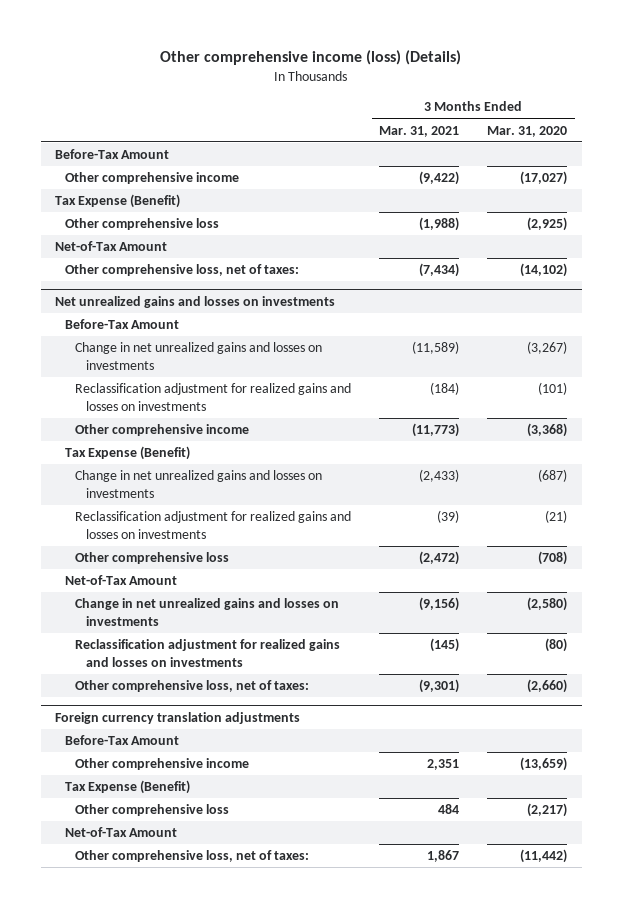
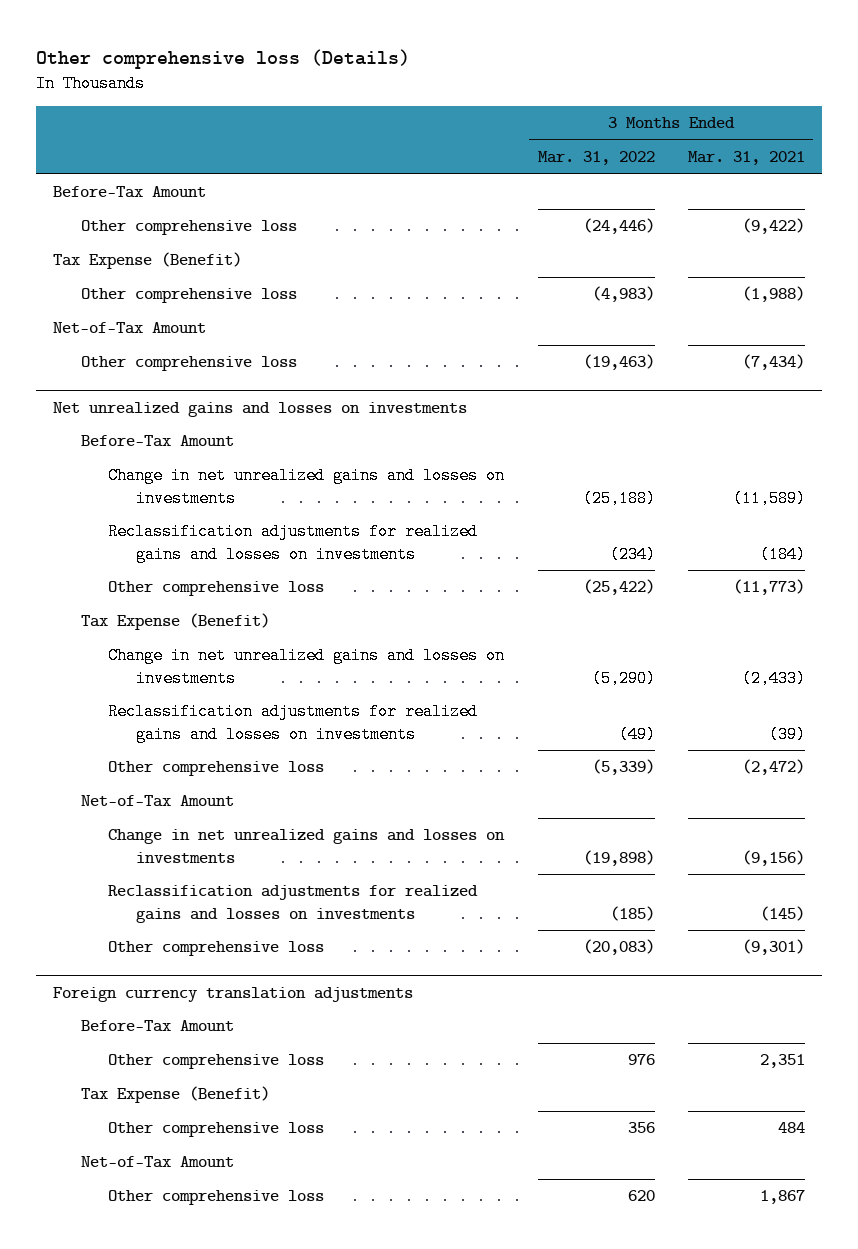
- Other comprehensive income (loss) (Details)
+ Other comprehensive loss (Details)
- | 3 Months Ended Mar. 31, 2021 | 3 Months Ended Mar. 31, 2020
+ | 3 Months Ended Mar. 31, 2022 | 3 Months Ended Mar. 31, 2021
- Other comprehensive income | (9,422) | (17,027)
+ Other comprehensive loss | (24,446) | (9,422)
- Other comprehensive loss, net of taxes: | (7,434) | (14,102)
+ Other comprehensive loss | (19,463) | (7,434)
@ Net unrealized gains and losses on investments
- Reclassification adjustment for realized gains and losses on investments | (184) | (101)
- Other comprehensive income | (11,773) | (3,368)
+ Reclassification adjustments for realized gains and losses on investments | (234) | (184)
+ Other comprehensive loss | (25,422) | (11,773)
- Reclassification adjustment for realized gains and losses on investments | (39) | (21)
+ Reclassification adjustments for realized gains and losses on investments | (49) | (39)
- Reclassification adjustment for realized gains and losses on investments | (145) | (80)
- Other comprehensive loss, net of taxes: | (9,301) | (2,660)
+ Reclassification adjustments for realized gains and losses on investments | (185) | (145)
+ Other comprehensive loss | (20,083) | (9,301)
@ Foreign currency translation adjustments
- Other comprehensive income | 2,351 | (13,659)
+ Other comprehensive loss | 976 | 2,351
- Other comprehensive loss, net of taxes: | 1,867 | (11,442)
+ Other comprehensive loss | 620 | 1,867

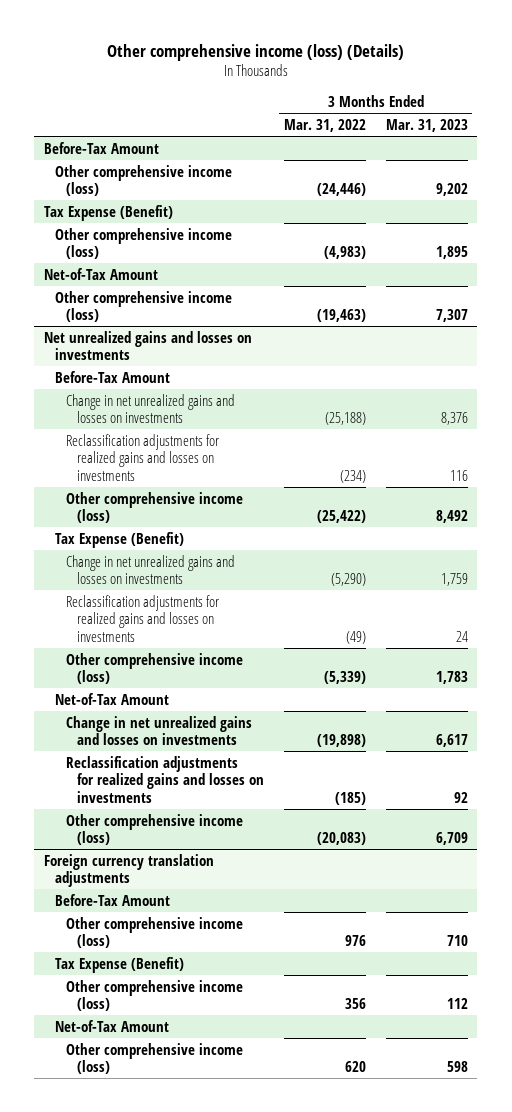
- Other comprehensive loss (Details)
+ Other comprehensive income (loss) (Details)
- | 3 Months Ended Mar. 31, 2022 | 3 Months Ended Mar. 31, 2021
+ | 3 Months Ended Mar. 31, 2022 | 3 Months Ended Mar. 31, 2023
- Other comprehensive loss | (24,446) | (9,422)
+ Other comprehensive income (loss) | (24,446) | 9,202
- Other comprehensive loss | (4,983) | (1,988)
+ Other comprehensive income (loss) | (4,983) | 1,895
- Other comprehensive loss | (19,463) | (7,434)
+ Other comprehensive income (loss) | (19,463) | 7,307
@ Net unrealized gains and losses on investments
- Other comprehensive loss | (25,422) | (11,773)
+ Other comprehensive income (loss) | (25,422) | 8,492
- Other comprehensive loss | (5,339) | (2,472)
+ Other comprehensive income (loss) | (5,339) | 1,783
- Other comprehensive loss | (20,083) | (9,301)
+ Other comprehensive income (loss) | (20,083) | 6,709
@ Foreign currency translation adjustments
- Other comprehensive loss | 976 | 2,351
+ Other comprehensive income (loss) | 976 | 710
- Other comprehensive loss | 356 | 484
+ Other comprehensive income (loss) | 356 | 112
- Other comprehensive loss | 620 | 1,867
+ Other comprehensive income (loss) | 620 | 598

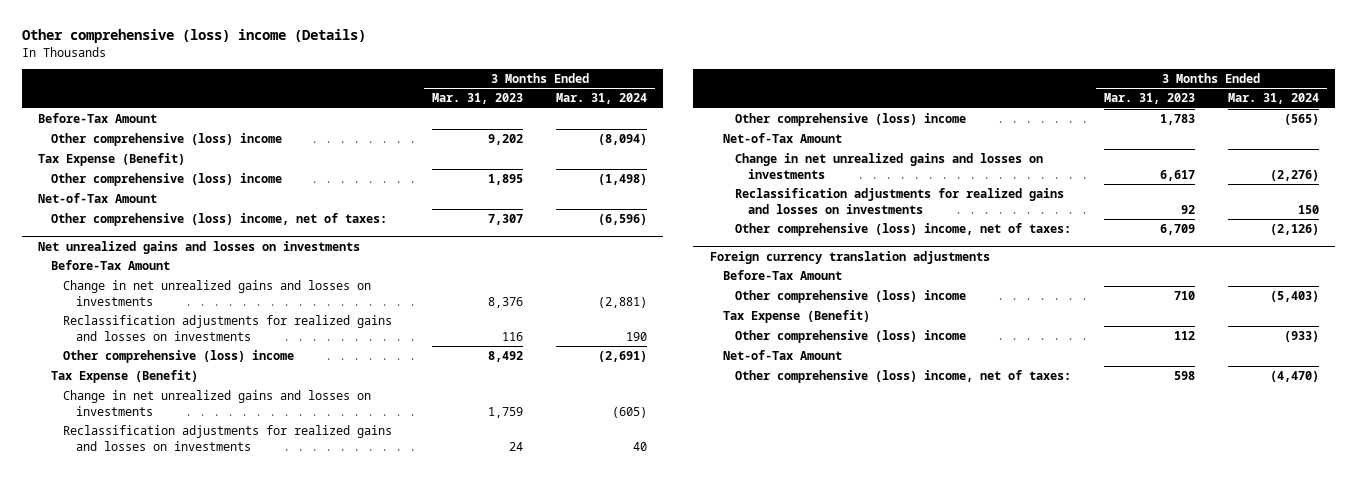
- Other comprehensive income (loss) (Details)
+ Other comprehensive (loss) income (Details)
- | 3 Months Ended Mar. 31, 2022 | 3 Months Ended Mar. 31, 2023
+ | 3 Months Ended Mar. 31, 2023 | 3 Months Ended Mar. 31, 2024
- Other comprehensive income (loss) | (24,446) | 9,202
+ Other comprehensive (loss) income | 9,202 | (8,094)
- Other comprehensive income (loss) | (4,983) | 1,895
+ Other comprehensive (loss) income | 1,895 | (1,498)
- Other comprehensive income (loss) | (19,463) | 7,307
+ Other comprehensive (loss) income, net of taxes: | 7,307 | (6,596)
@ Net unrealized gains and losses on investments
- Other comprehensive income (loss) | (25,422) | 8,492
+ Other comprehensive (loss) income | 8,492 | (2,691)
- Other comprehensive income (loss) | (5,339) | 1,783
+ Other comprehensive (loss) income | 1,783 | (565)
- Other comprehensive income (loss) | (20,083) | 6,709
+ Other comprehensive (loss) income, net of taxes: | 6,709 | (2,126)
@ Foreign currency translation adjustments
- Other comprehensive income (loss) | 976 | 710
+ Other comprehensive (loss) income | 710 | (5,403)
- Other comprehensive income (loss) | 356 | 112
+ Other comprehensive (loss) income | 112 | (933)
- Other comprehensive income (loss) | 620 | 598
+ Other comprehensive (loss) income, net of taxes: | 598 | (4,470)

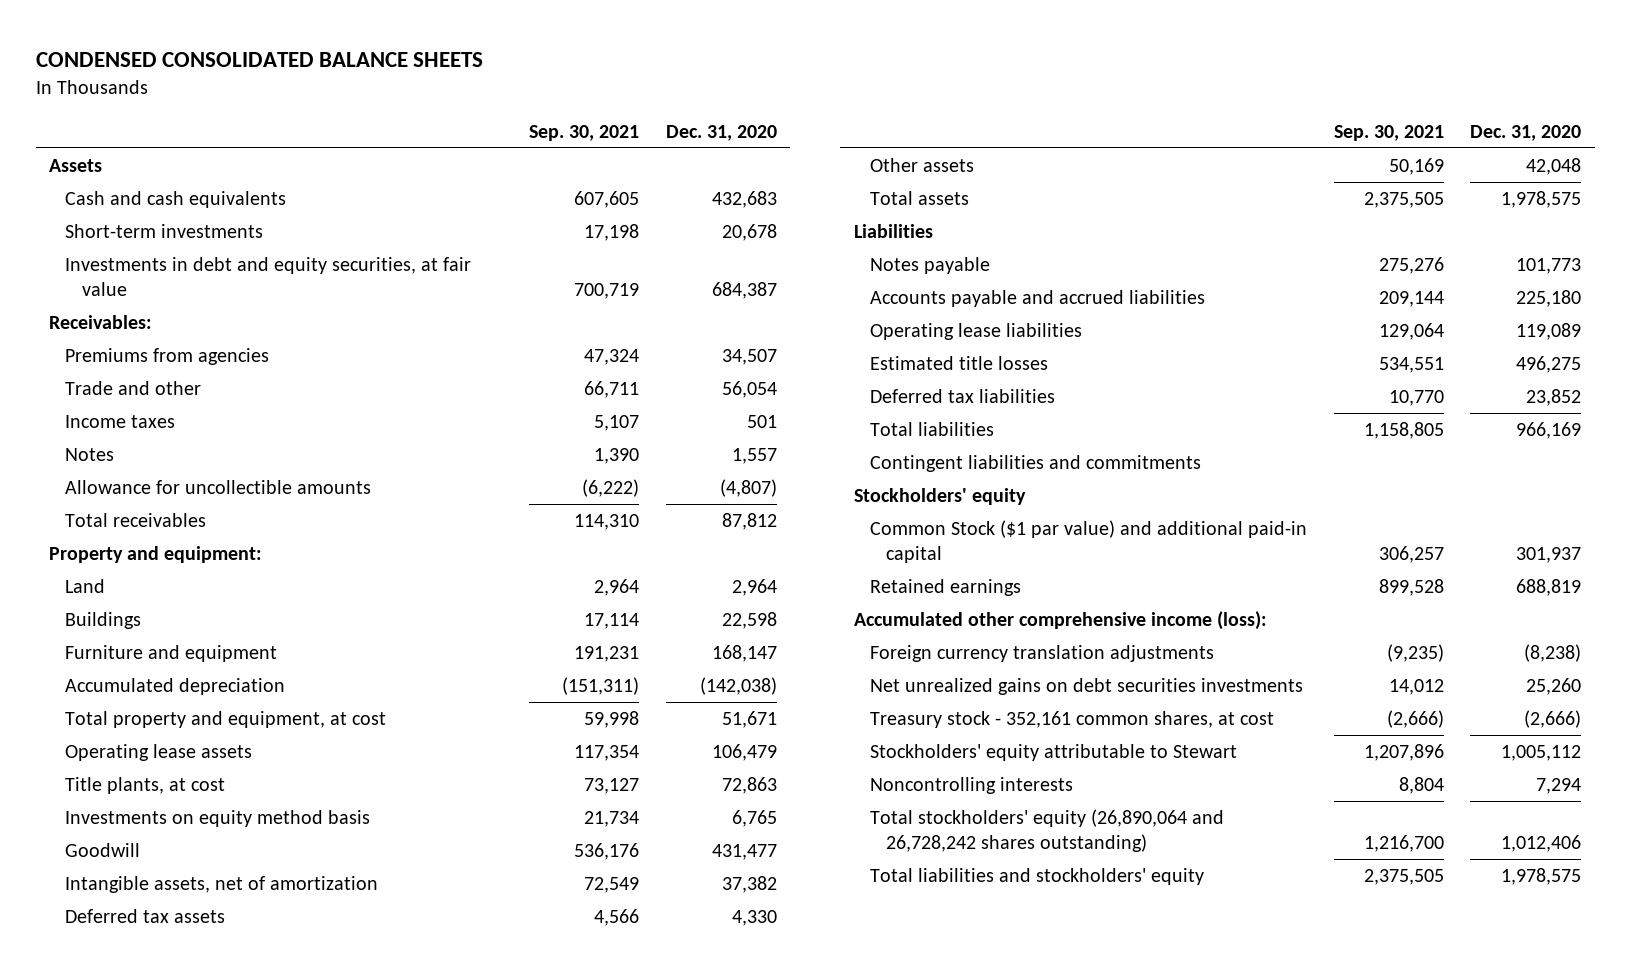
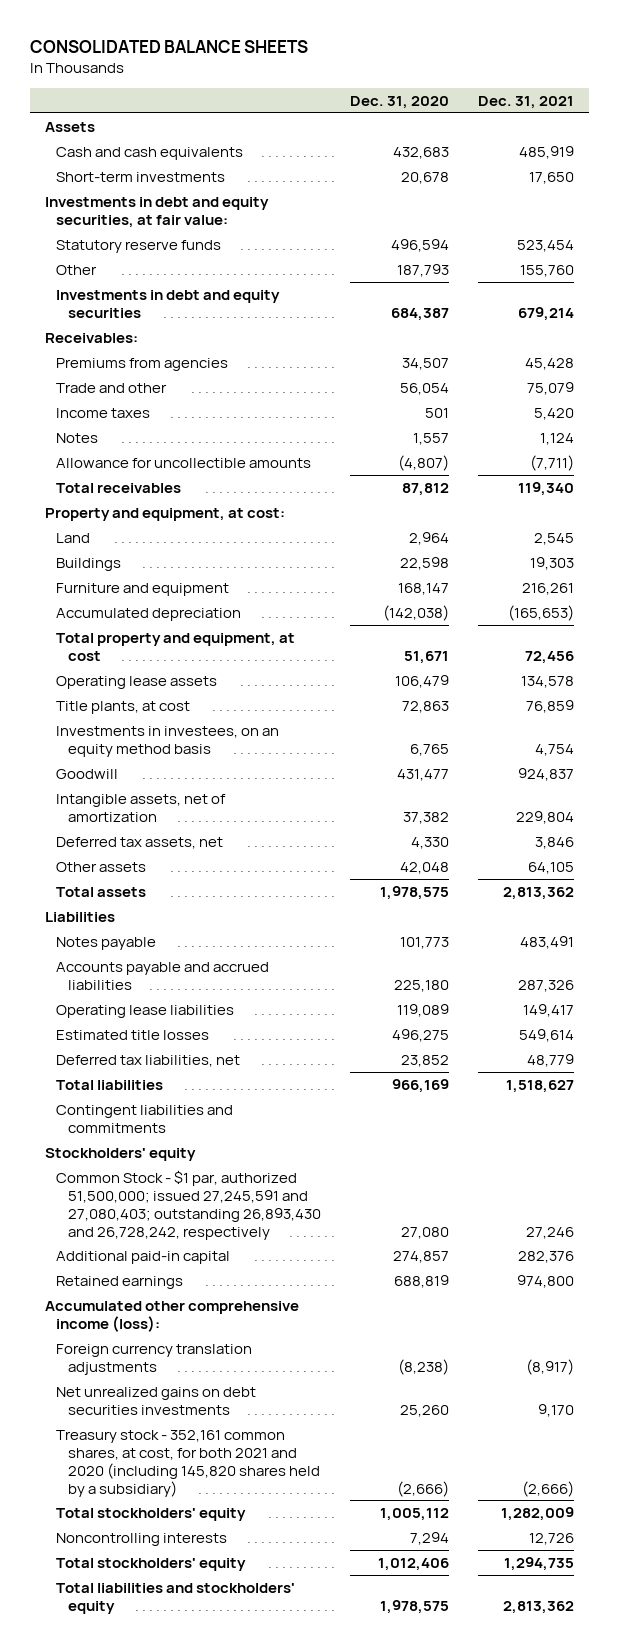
- CONDENSED CONSOLIDATED BALANCE SHEETS
+ CONSOLIDATED BALANCE SHEETS
- | Sep. 30, 2021 | Dec. 31, 2020
+ | Dec. 31, 2020 | Dec. 31, 2021
- Investments in debt and equity securities, at fair value | 700,719 | 684,387
+ Investments in debt and equity securities, at fair value:
+ Statutory reserve funds | 496,594 | 523,454
+ Other | 187,793 | 155,760
+ Investments in debt and equity securities | 684,387 | 679,214
- Property and equipment:
+ Property and equipment, at cost:
- Investments on equity method basis | 21,734 | 6,765
+ Investments in investees, on an equity method basis | 6,765 | 4,754
- Deferred tax assets | 4,566 | 4,330
+ Deferred tax assets, net | 4,330 | 3,846
- Deferred tax liabilities | 10,770 | 23,852
+ Deferred tax liabilities, net | 23,852 | 48,779
- Common Stock ($1 par value) and additional paid-in capital | 306,257 | 301,937
+ Common Stock - $1 par, authorized 51,500,000; issued 27,245,591 and 27,080,403; outstanding 26,893,430 and 26,728,242, respectively | 27,080 | 27,246
+ Additional paid-in capital | 274,857 | 282,376
- Treasury stock - 352,161 common shares, at cost | (2,666) | (2,666)
- Stockholders' equity attributable to Stewart | 1,207,896 | 1,005,112
+ Treasury stock - 352,161 common shares, at cost, for both 2021 and 2020 (including 145,820 shares held by a subsidiary) | (2,666) | (2,666)
+ Total stockholders' equity | 1,005,112 | 1,282,009
- Total stockholders' equity (26,890,064 and 26,728,242 shares outstanding) | 1,216,700 | 1,012,406
+ Total stockholders' equity | 1,012,406 | 1,294,735

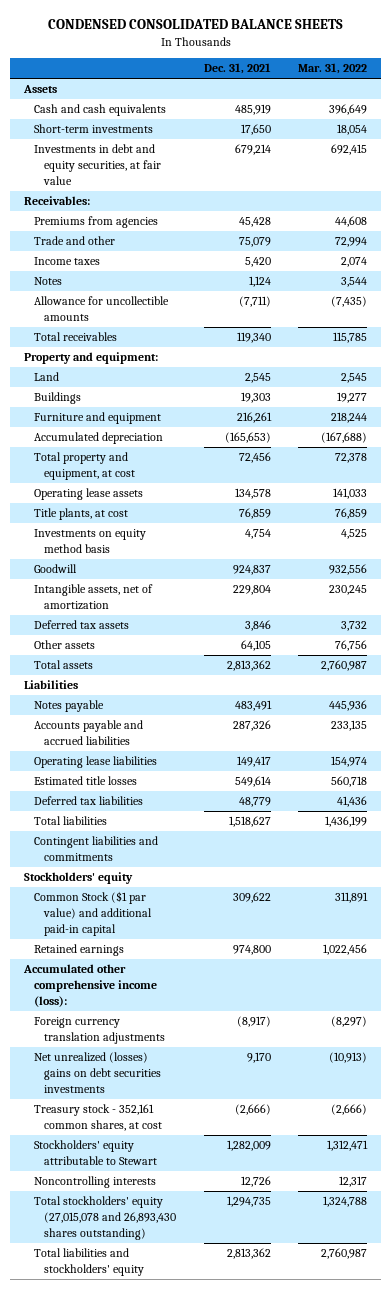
- CONSOLIDATED BALANCE SHEETS
+ CONDENSED CONSOLIDATED BALANCE SHEETS
- | Dec. 31, 2020 | Dec. 31, 2021
+ | Dec. 31, 2021 | Mar. 31, 2022
- Investments in debt and equity securities, at fair value:
- Statutory reserve funds | 496,594 | 523,454
- Other | 187,793 | 155,760
- Investments in debt and equity securities | 684,387 | 679,214
+ Investments in debt and equity securities, at fair value | 679,214 | 692,415
- Property and equipment, at cost:
+ Property and equipment:
- Investments in investees, on an equity method basis | 6,765 | 4,754
+ Investments on equity method basis | 4,754 | 4,525
- Deferred tax assets, net | 4,330 | 3,846
+ Deferred tax assets | 3,846 | 3,732
- Deferred tax liabilities, net | 23,852 | 48,779
+ Deferred tax liabilities | 48,779 | 41,436
- Common Stock - $1 par, authorized 51,500,000; issued 27,245,591 and 27,080,403; outstanding 26,893,430 and 26,728,242, respectively | 27,080 | 27,246
- Additional paid-in capital | 274,857 | 282,376
+ Common Stock ($1 par value) and additional paid-in capital | 309,622 | 311,891
- Net unrealized gains on debt securities investments | 25,260 | 9,170
- Treasury stock - 352,161 common shares, at cost, for both 2021 and 2020 (including 145,820 shares held by a subsidiary) | (2,666) | (2,666)
- Total stockholders' equity | 1,005,112 | 1,282,009
+ Net unrealized (losses) gains on debt securities investments | 9,170 | (10,913)
+ Treasury stock - 352,161 common shares, at cost | (2,666) | (2,666)
+ Stockholders' equity attributable to Stewart | 1,282,009 | 1,312,471
- Total stockholders' equity | 1,012,406 | 1,294,735
+ Total stockholders' equity (27,015,078 and 26,893,430 shares outstanding) | 1,294,735 | 1,324,788

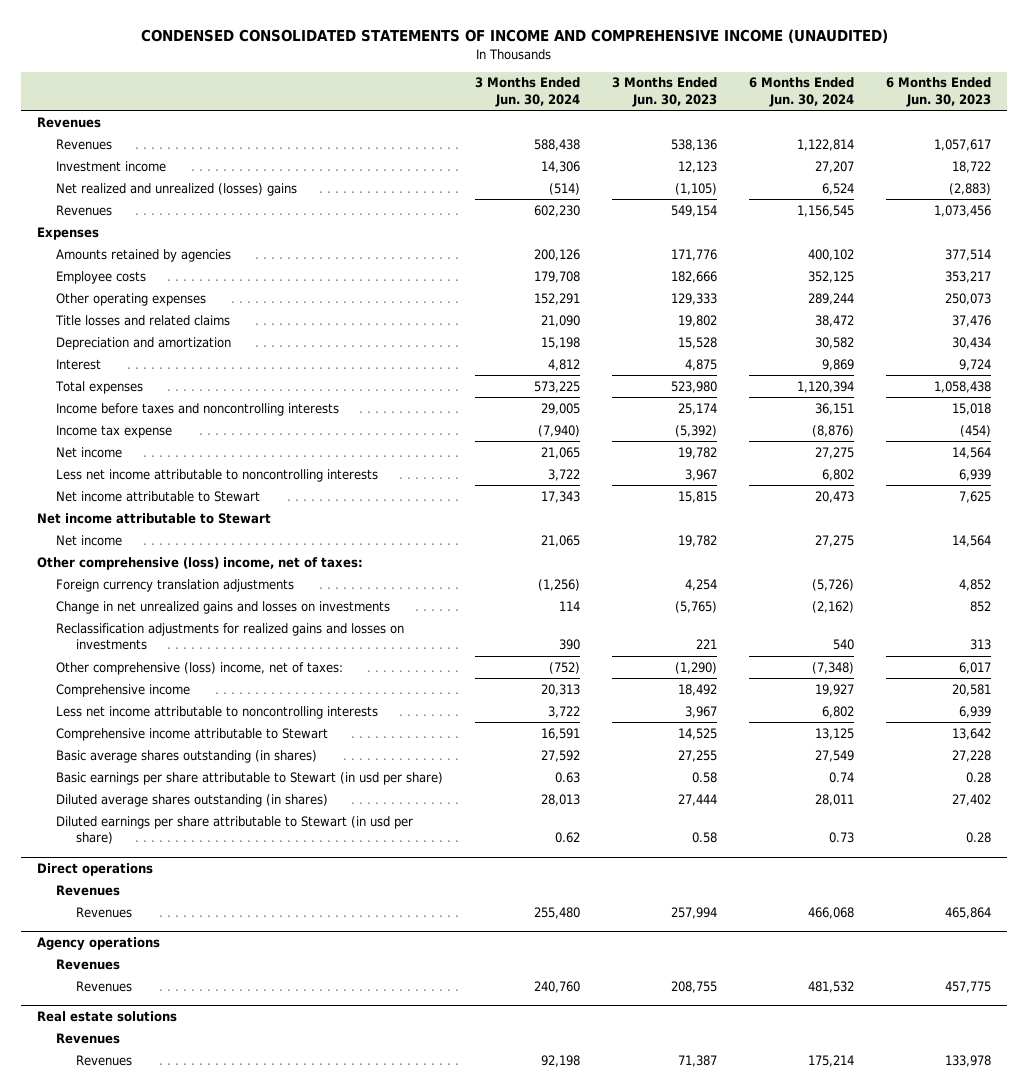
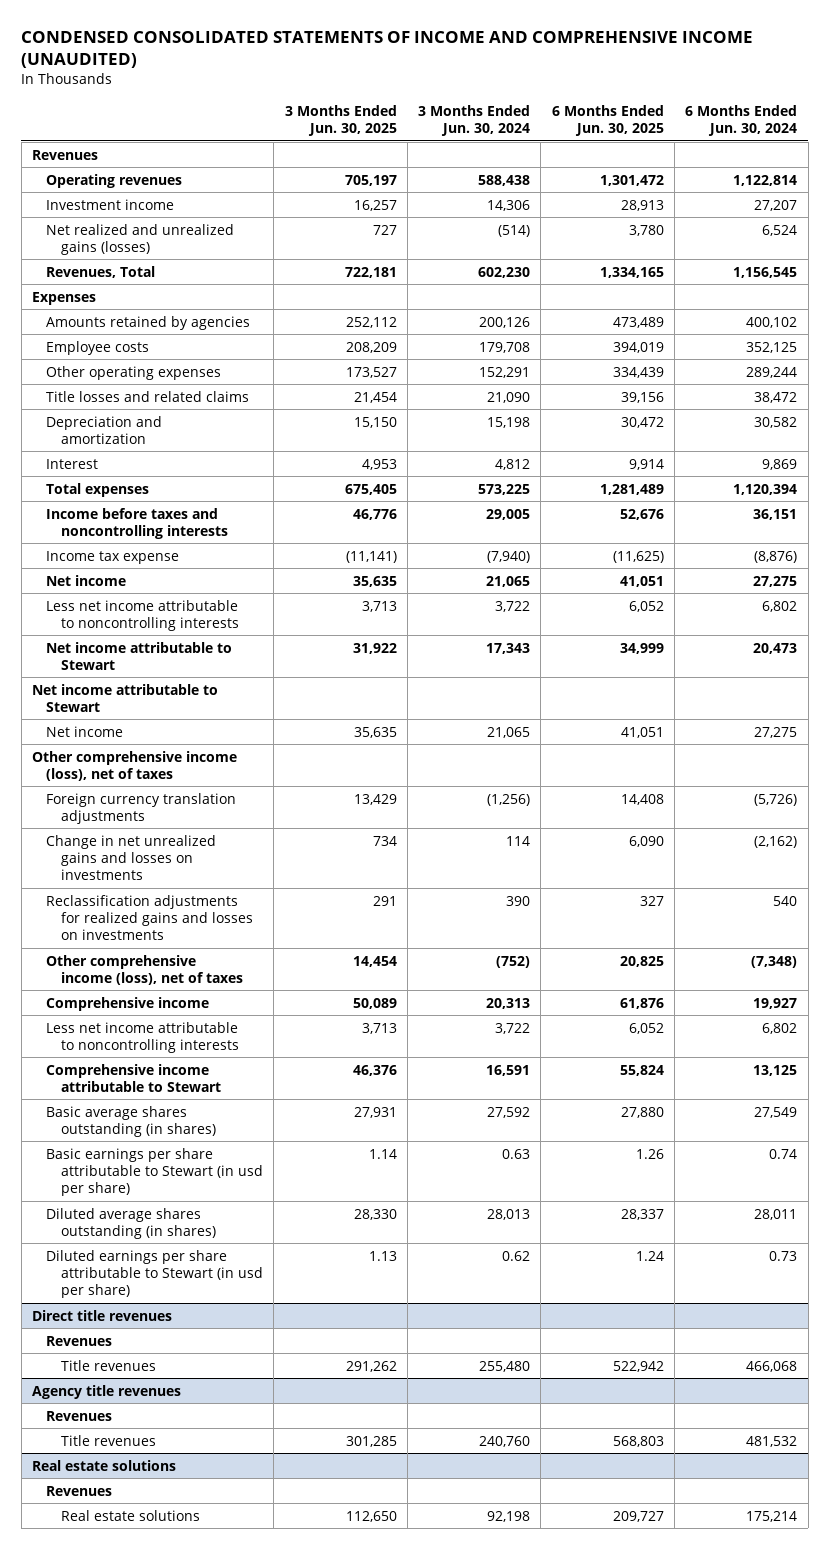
- | 3 Months Ended Jun. 30, 2024 | 3 Months Ended Jun. 30, 2023 | 6 Months Ended Jun. 30, 2024 | 6 Months Ended Jun. 30, 2023
+ | 3 Months Ended Jun. 30, 2025 | 3 Months Ended Jun. 30, 2024 | 6 Months Ended Jun. 30, 2025 | 6 Months Ended Jun. 30, 2024
- Revenues | 588,438 | 538,136 | 1,122,814 | 1,057,617
+ Operating revenues | 705,197 | 588,438 | 1,301,472 | 1,122,814
- Net realized and unrealized (losses) gains | (514) | (1,105) | 6,524 | (2,883)
- Revenues | 602,230 | 549,154 | 1,156,545 | 1,073,456
+ Net realized and unrealized gains (losses) | 727 | (514) | 3,780 | 6,524
+ Revenues, Total | 722,181 | 602,230 | 1,334,165 | 1,156,545
- Other comprehensive (loss) income, net of taxes:
+ Other comprehensive income (loss), net of taxes
- Other comprehensive (loss) income, net of taxes: | (752) | (1,290) | (7,348) | 6,017
+ Other comprehensive income (loss), net of taxes | 14,454 | (752) | 20,825 | (7,348)
- Direct operations
+ Direct title revenues
- Revenues | 255,480 | 257,994 | 466,068 | 465,864
- Agency operations
+ Title revenues | 291,262 | 255,480 | 522,942 | 466,068
+ Agency title revenues
- Revenues | 240,760 | 208,755 | 481,532 | 457,775
+ Title revenues | 301,285 | 240,760 | 568,803 | 481,532
@ Real estate solutions
- Revenues | 92,198 | 71,387 | 175,214 | 133,978
+ Real estate solutions | 112,650 | 92,198 | 209,727 | 175,214

